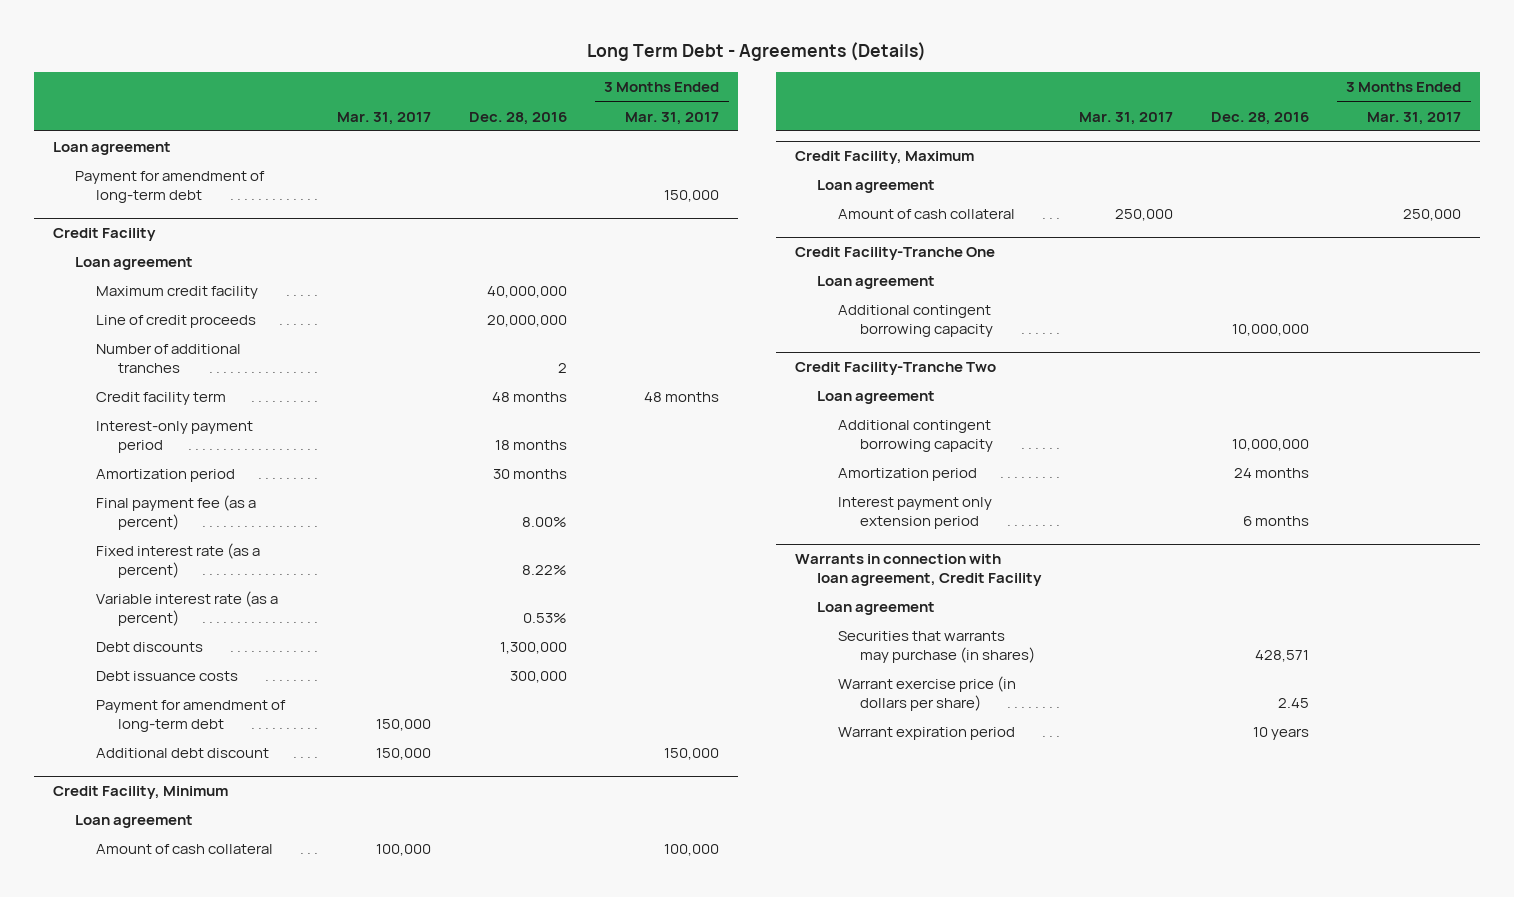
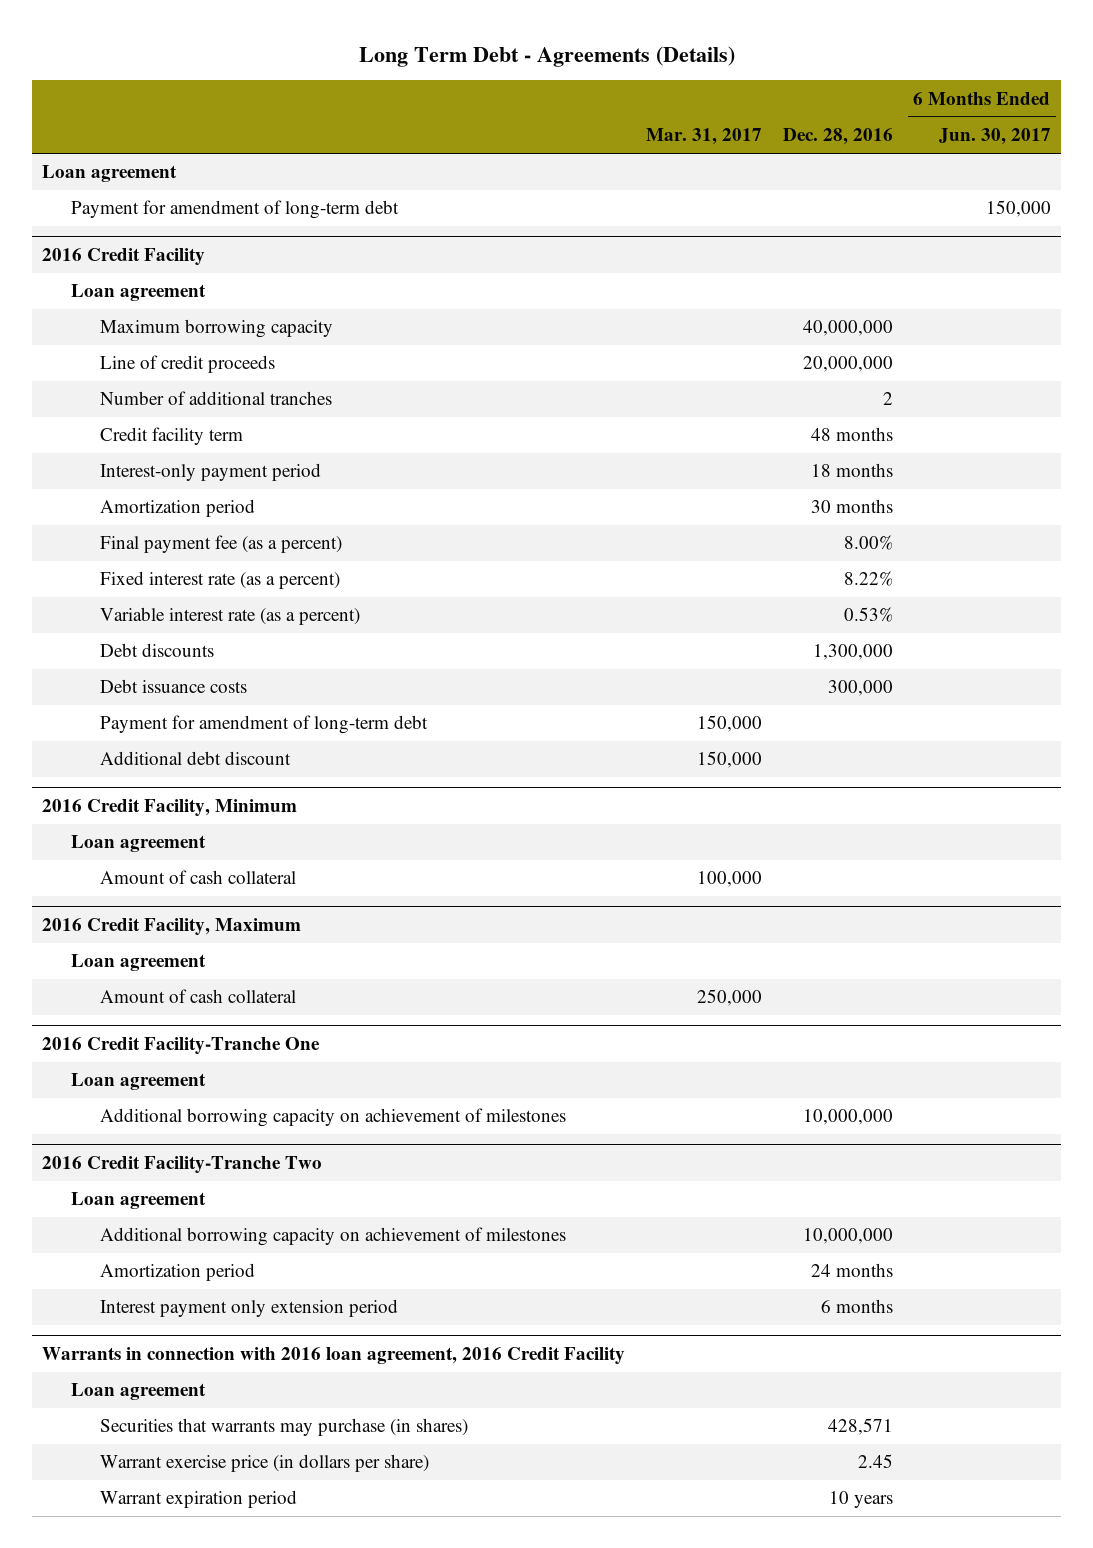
- | Mar. 31, 2017 | Dec. 28, 2016 | 3 Months Ended Mar. 31, 2017
+ | Mar. 31, 2017 | Dec. 28, 2016 | 6 Months Ended Jun. 30, 2017
- Credit Facility
+ 2016 Credit Facility
- Maximum credit facility | | 40,000,000 |
+ Maximum borrowing capacity | | 40,000,000 |
- Credit Facility, Minimum
+ 2016 Credit Facility, Minimum
- Credit Facility, Maximum
+ 2016 Credit Facility, Maximum
- Credit Facility-Tranche One
+ 2016 Credit Facility-Tranche One
- Additional contingent borrowing capacity | | 10,000,000 |
- Credit Facility-Tranche Two
+ Additional borrowing capacity on achievement of milestones | | 10,000,000 |
+ 2016 Credit Facility-Tranche Two
- Additional contingent borrowing capacity | | 10,000,000 |
+ Additional borrowing capacity on achievement of milestones | | 10,000,000 |
- Warrants in connection with loan agreement, Credit Facility
+ Warrants in connection with 2016 loan agreement, 2016 Credit Facility

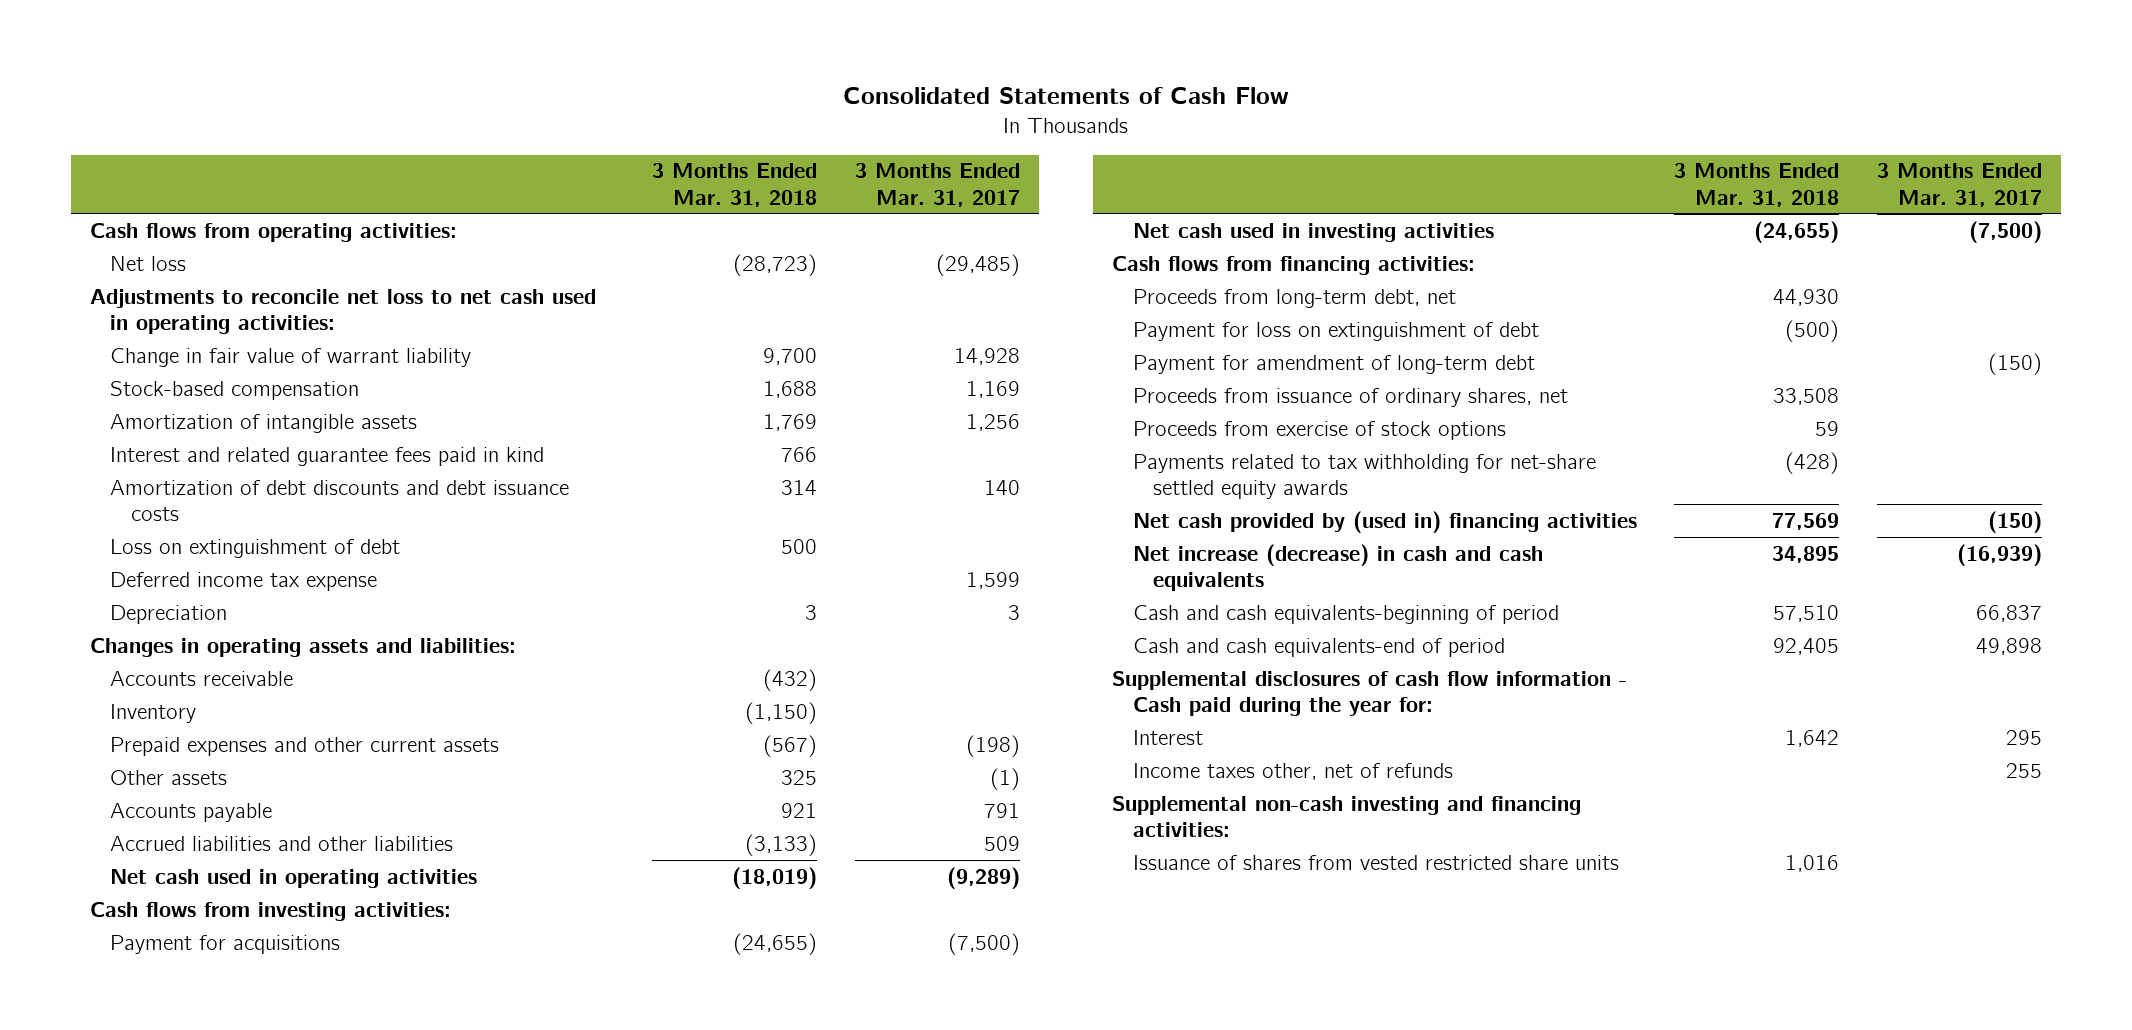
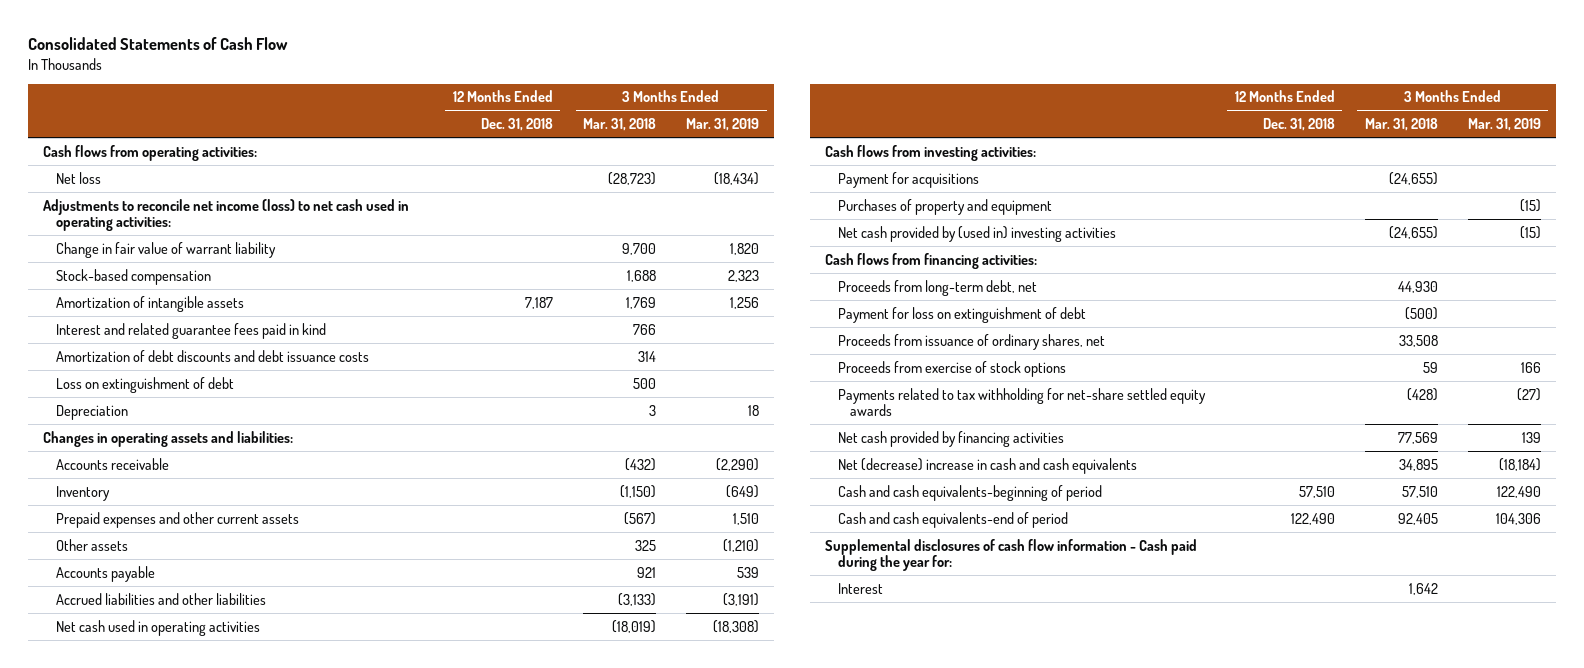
- | 3 Months Ended Mar. 31, 2018 | 3 Months Ended Mar. 31, 2017
+ | 12 Months Ended Dec. 31, 2018 | 3 Months Ended Mar. 31, 2018 | 3 Months Ended Mar. 31, 2019
- Adjustments to reconcile net loss to net cash used in operating activities:
+ Adjustments to reconcile net income (loss) to net cash used in operating activities:
- Deferred income tax expense | | 1,599
- Net cash used in investing activities | (24,655) | (7,500)
+ Purchases of property and equipment | | | (15)
+ Net cash provided by (used in) investing activities | | (24,655) | (15)
- Payment for amendment of long-term debt | | (150)
- Net cash provided by (used in) financing activities | 77,569 | (150)
- Net increase (decrease) in cash and cash equivalents | 34,895 | (16,939)
+ Net cash provided by financing activities | | 77,569 | 139
+ Net (decrease) increase in cash and cash equivalents | | 34,895 | (18,184)
- Income taxes other, net of refunds | | 255
- Supplemental non-cash investing and financing activities:
- Issuance of shares from vested restricted share units | 1,016 |

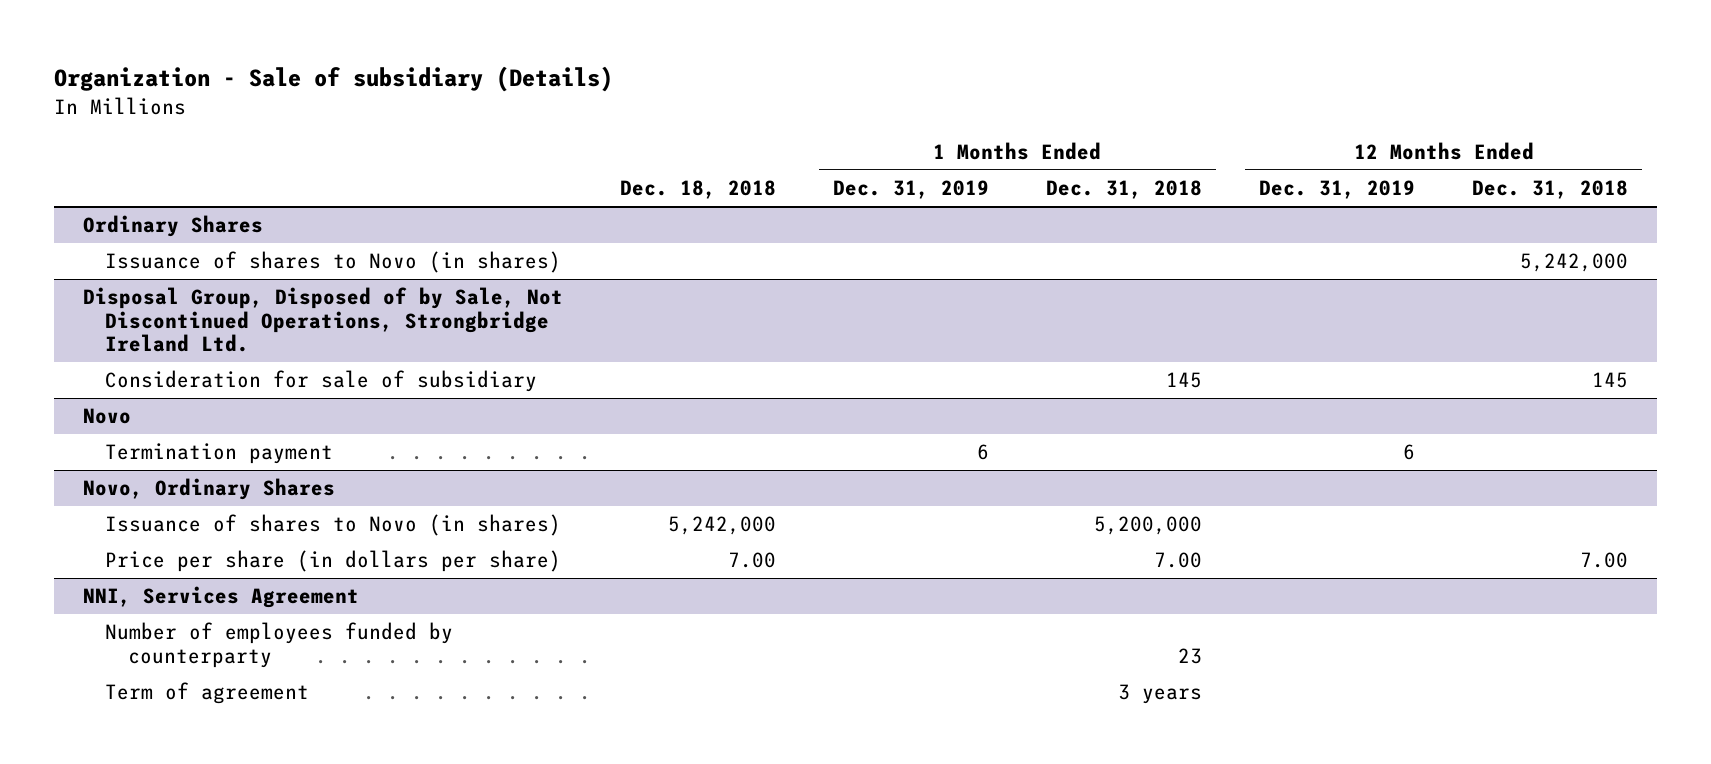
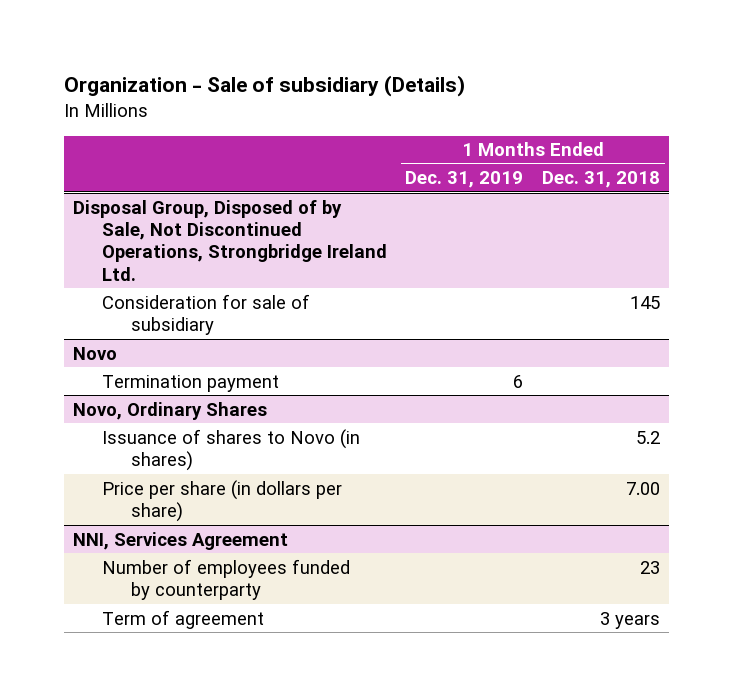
- | Dec. 18, 2018 | 1 Months Ended Dec. 31, 2019 | 1 Months Ended Dec. 31, 2018 | 12 Months Ended Dec. 31, 2019 | 12 Months Ended Dec. 31, 2018
+ | 1 Months Ended Dec. 31, 2019 | 1 Months Ended Dec. 31, 2018
- Ordinary Shares
- Issuance of shares to Novo (in shares) | | | | | 5,242,000
@ Novo, Ordinary Shares
- Issuance of shares to Novo (in shares) | 5,242,000 | | 5,200,000 | |
+ Issuance of shares to Novo (in shares) | | 5.2

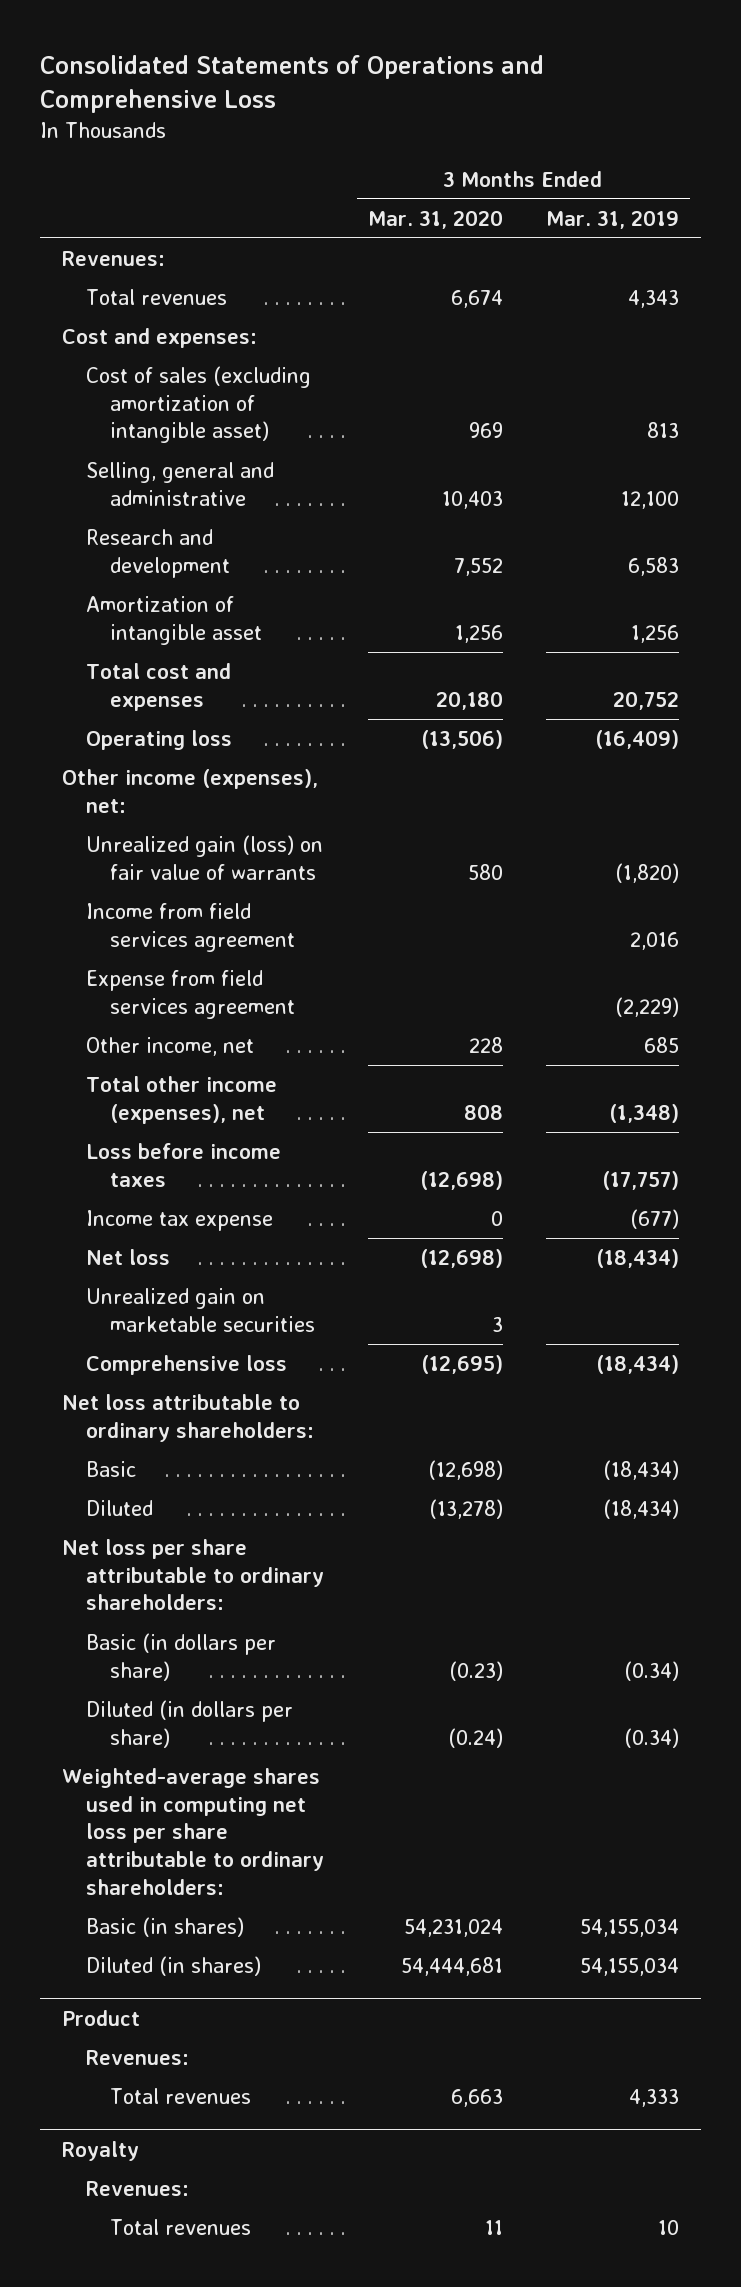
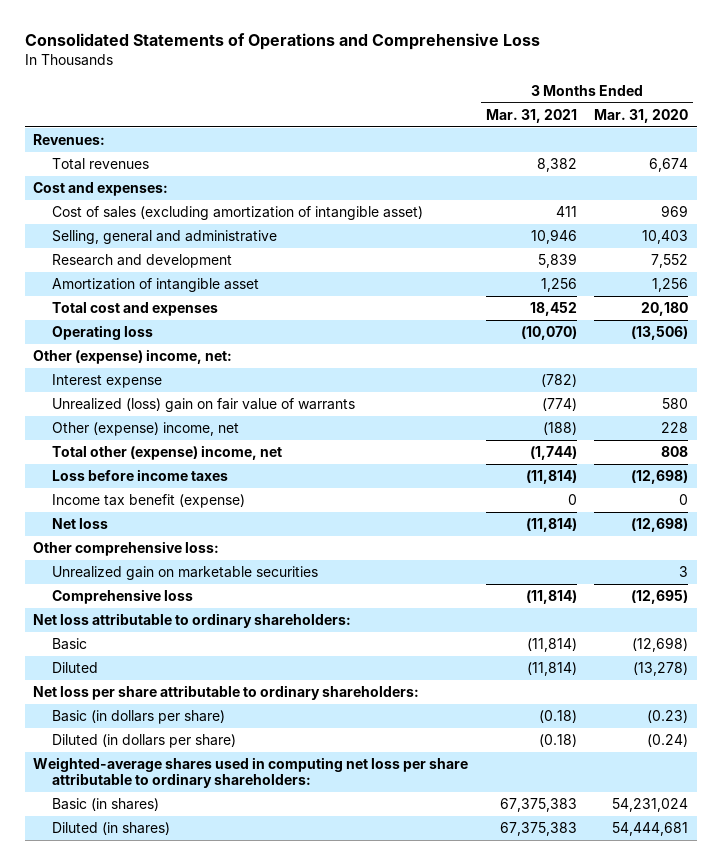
- | 3 Months Ended Mar. 31, 2020 | 3 Months Ended Mar. 31, 2019
+ | 3 Months Ended Mar. 31, 2021 | 3 Months Ended Mar. 31, 2020
- Other income (expenses), net:
- Unrealized gain (loss) on fair value of warrants | 580 | (1,820)
- Income from field services agreement | | 2,016
- Expense from field services agreement | | (2,229)
- Other income, net | 228 | 685
- Total other income (expenses), net | 808 | (1,348)
+ Other (expense) income, net:
+ Interest expense | (782) |
+ Unrealized (loss) gain on fair value of warrants | (774) | 580
+ Other (expense) income, net | (188) | 228
+ Total other (expense) income, net | (1,744) | 808
- Income tax expense | 0 | (677)
+ Income tax benefit (expense) | 0 | 0
+ Other comprehensive loss:
- Product
- Revenues:
- Total revenues | 6,663 | 4,333
- Royalty
- Revenues:
- Total revenues | 11 | 10

